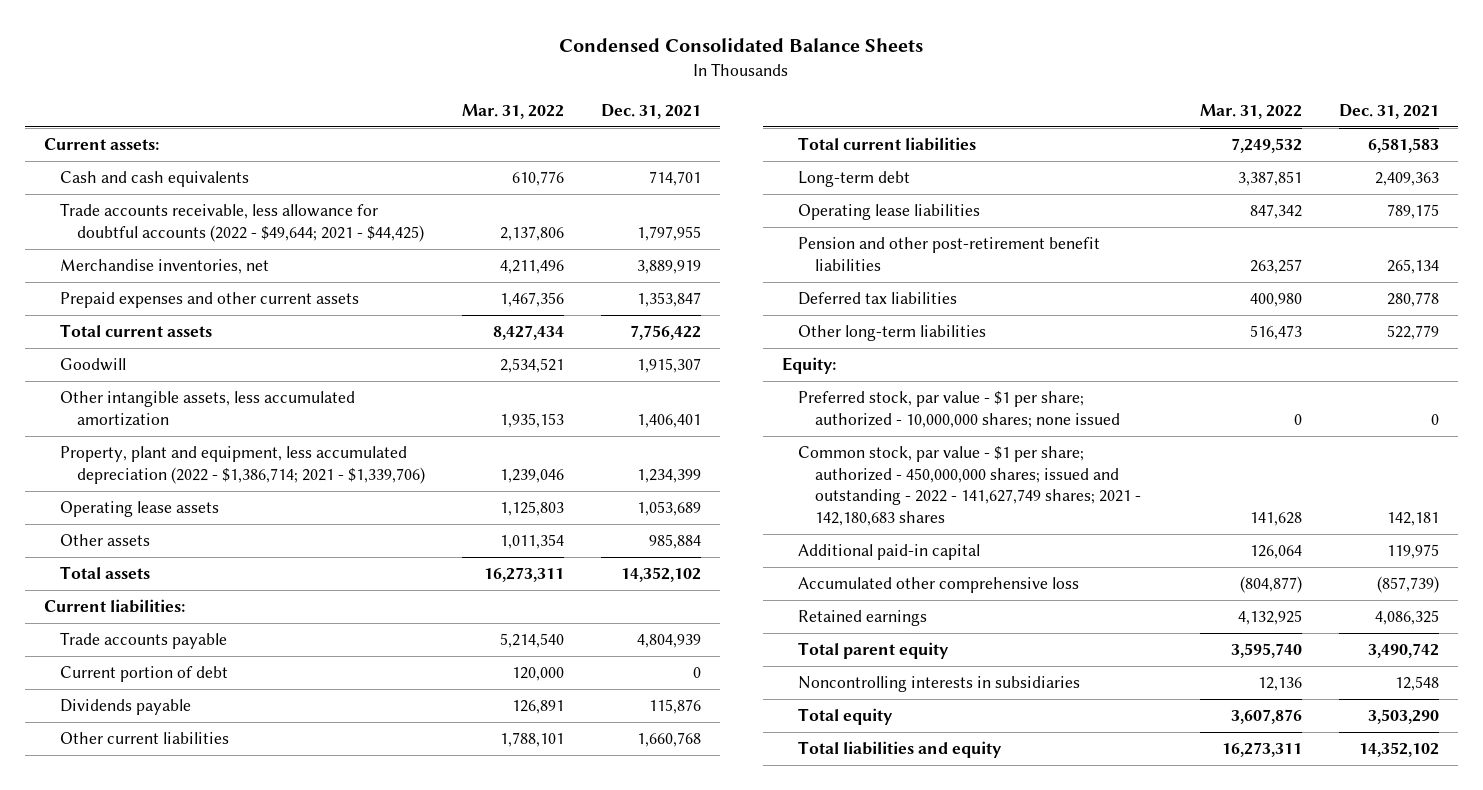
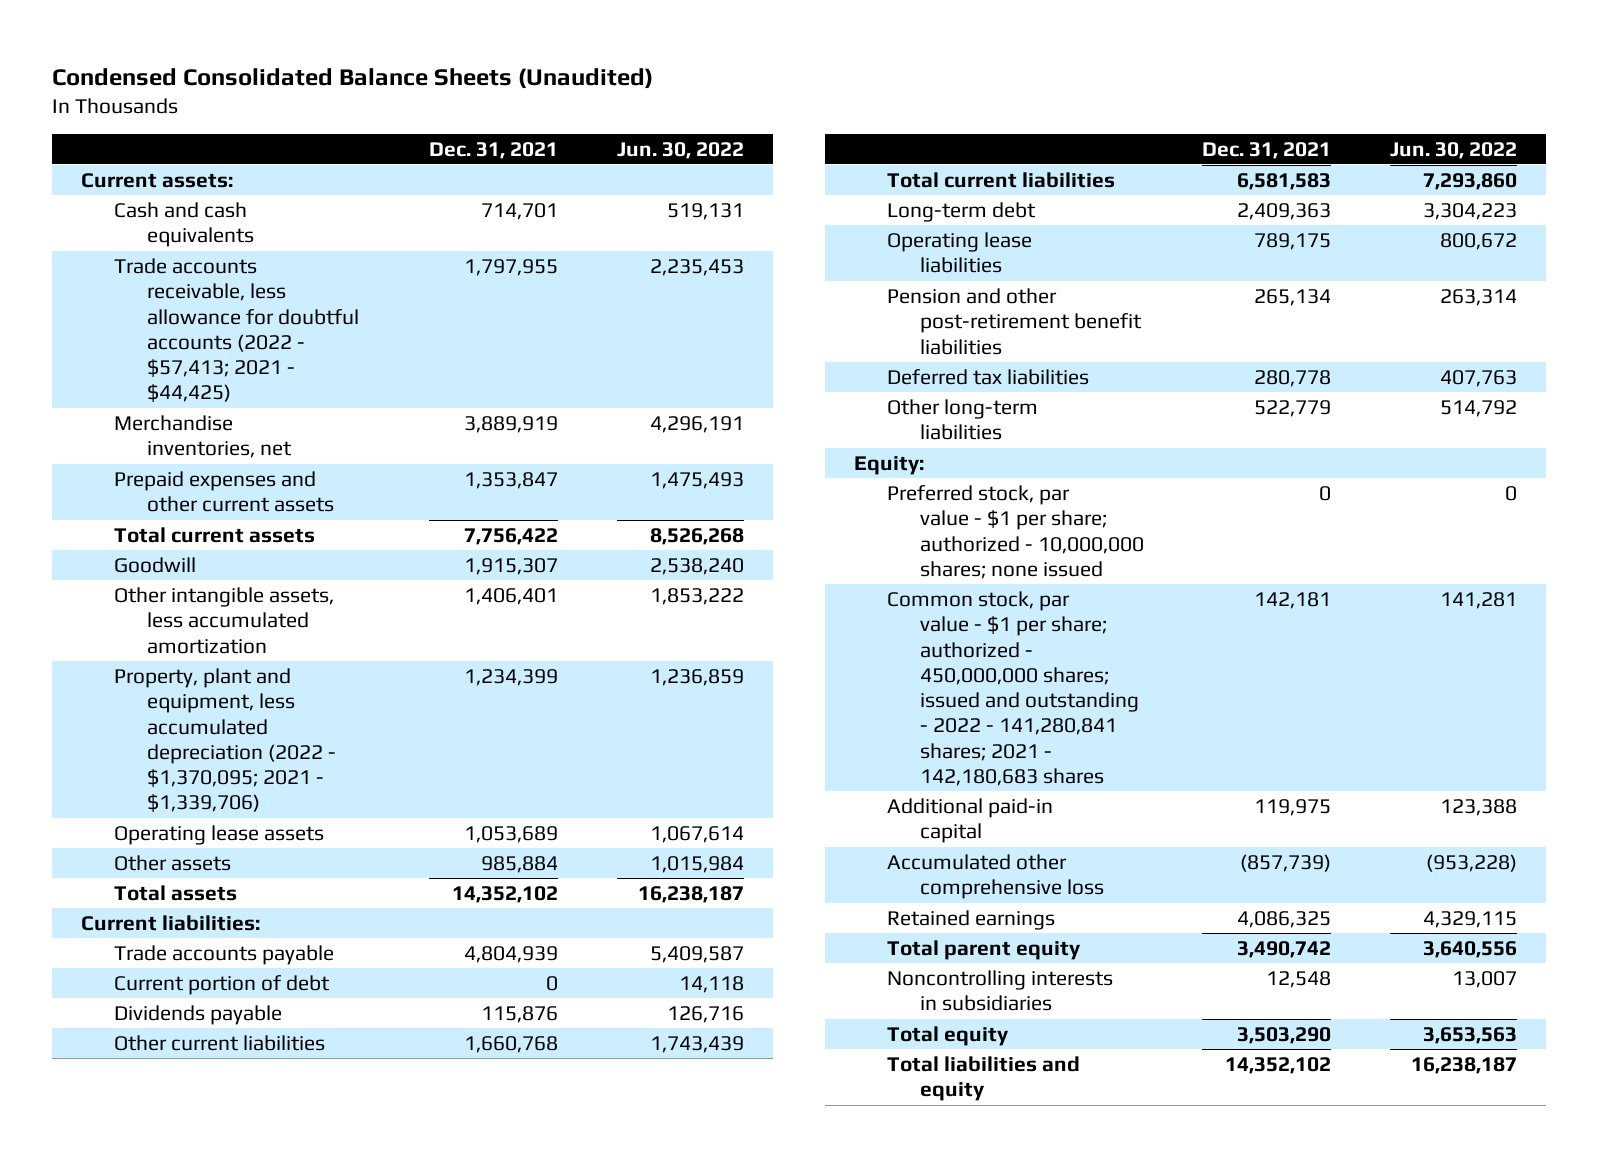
- Condensed Consolidated Balance Sheets
+ Condensed Consolidated Balance Sheets (Unaudited)
- | Mar. 31, 2022 | Dec. 31, 2021
+ | Dec. 31, 2021 | Jun. 30, 2022
- Trade accounts receivable, less allowance for doubtful accounts (2022 - $49,644; 2021 - $44,425) | 2,137,806 | 1,797,955
+ Trade accounts receivable, less allowance for doubtful accounts (2022 - $57,413; 2021 - $44,425) | 1,797,955 | 2,235,453
- Property, plant and equipment, less accumulated depreciation (2022 - $1,386,714; 2021 - $1,339,706) | 1,239,046 | 1,234,399
+ Property, plant and equipment, less accumulated depreciation (2022 - $1,370,095; 2021 - $1,339,706) | 1,234,399 | 1,236,859
- Common stock, par value - $1 per share; authorized - 450,000,000 shares; issued and outstanding - 2022 - 141,627,749 shares; 2021 - 142,180,683 shares | 141,628 | 142,181
+ Common stock, par value - $1 per share; authorized - 450,000,000 shares; issued and outstanding - 2022 - 141,280,841 shares; 2021 - 142,180,683 shares | 142,181 | 141,281

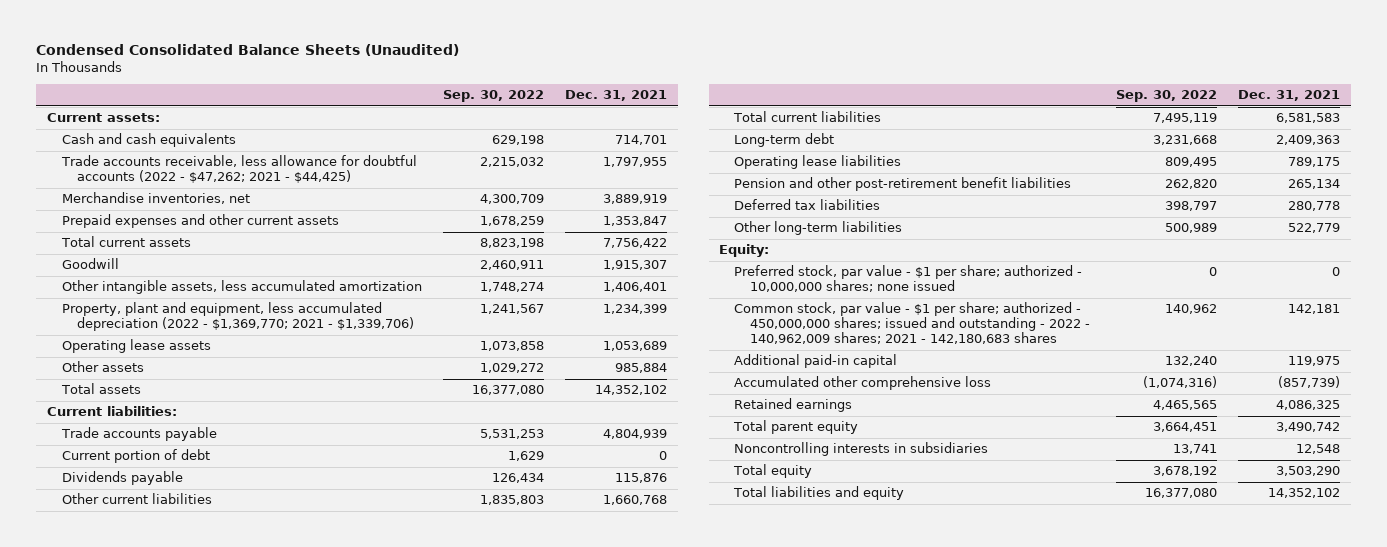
- | Dec. 31, 2021 | Jun. 30, 2022
+ | Sep. 30, 2022 | Dec. 31, 2021
- Trade accounts receivable, less allowance for doubtful accounts (2022 - $57,413; 2021 - $44,425) | 1,797,955 | 2,235,453
+ Trade accounts receivable, less allowance for doubtful accounts (2022 - $47,262; 2021 - $44,425) | 2,215,032 | 1,797,955
- Property, plant and equipment, less accumulated depreciation (2022 - $1,370,095; 2021 - $1,339,706) | 1,234,399 | 1,236,859
+ Property, plant and equipment, less accumulated depreciation (2022 - $1,369,770; 2021 - $1,339,706) | 1,241,567 | 1,234,399
- Common stock, par value - $1 per share; authorized - 450,000,000 shares; issued and outstanding - 2022 - 141,280,841 shares; 2021 - 142,180,683 shares | 142,181 | 141,281
+ Common stock, par value - $1 per share; authorized - 450,000,000 shares; issued and outstanding - 2022 - 140,962,009 shares; 2021 - 142,180,683 shares | 140,962 | 142,181

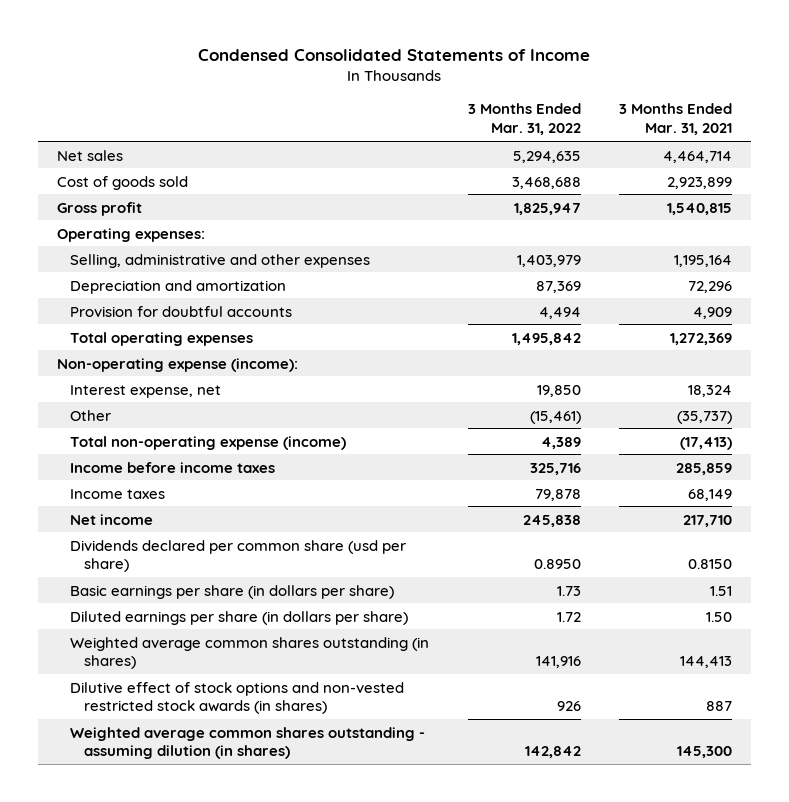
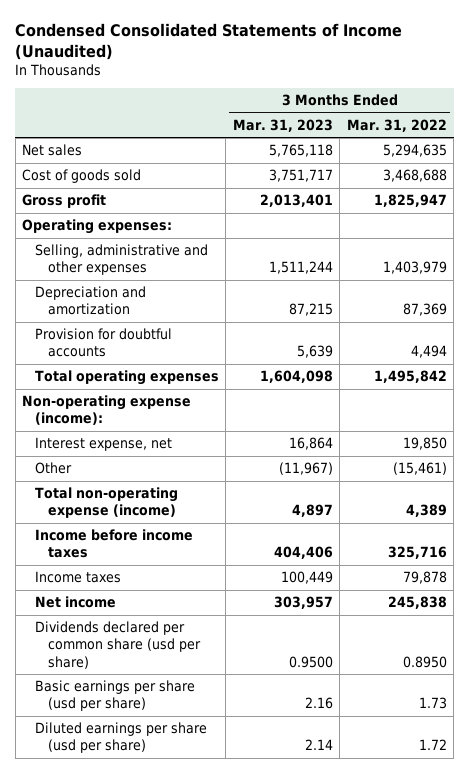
- Condensed Consolidated Statements of Income
+ Condensed Consolidated Statements of Income (Unaudited)
- | 3 Months Ended Mar. 31, 2022 | 3 Months Ended Mar. 31, 2021
+ | 3 Months Ended Mar. 31, 2023 | 3 Months Ended Mar. 31, 2022
- Basic earnings per share (in dollars per share) | 1.73 | 1.51
- Diluted earnings per share (in dollars per share) | 1.72 | 1.50
- Weighted average common shares outstanding (in shares) | 141,916 | 144,413
- Dilutive effect of stock options and non-vested restricted stock awards (in shares) | 926 | 887
- Weighted average common shares outstanding - assuming dilution (in shares) | 142,842 | 145,300
+ Basic earnings per share (usd per share) | 2.16 | 1.73
+ Diluted earnings per share (usd per share) | 2.14 | 1.72

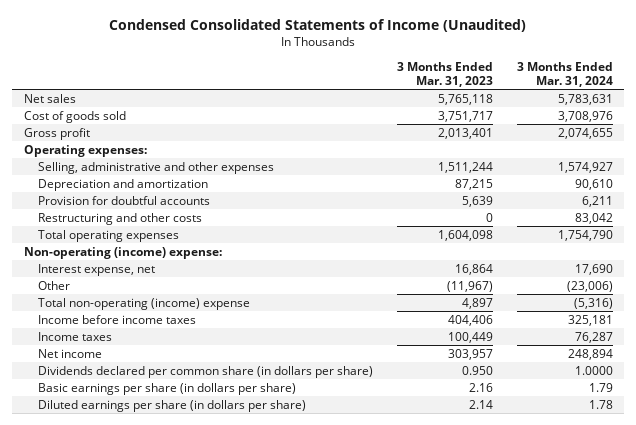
- | 3 Months Ended Mar. 31, 2023 | 3 Months Ended Mar. 31, 2022
+ | 3 Months Ended Mar. 31, 2023 | 3 Months Ended Mar. 31, 2024
+ Restructuring and other costs | 0 | 83,042
- Non-operating expense (income):
+ Non-operating (income) expense:
- Total non-operating expense (income) | 4,897 | 4,389
+ Total non-operating (income) expense | 4,897 | (5,316)
- Dividends declared per common share (usd per share) | 0.9500 | 0.8950
- Basic earnings per share (usd per share) | 2.16 | 1.73
- Diluted earnings per share (usd per share) | 2.14 | 1.72
+ Dividends declared per common share (in dollars per share) | 0.950 | 1.0000
+ Basic earnings per share (in dollars per share) | 2.16 | 1.79
+ Diluted earnings per share (in dollars per share) | 2.14 | 1.78

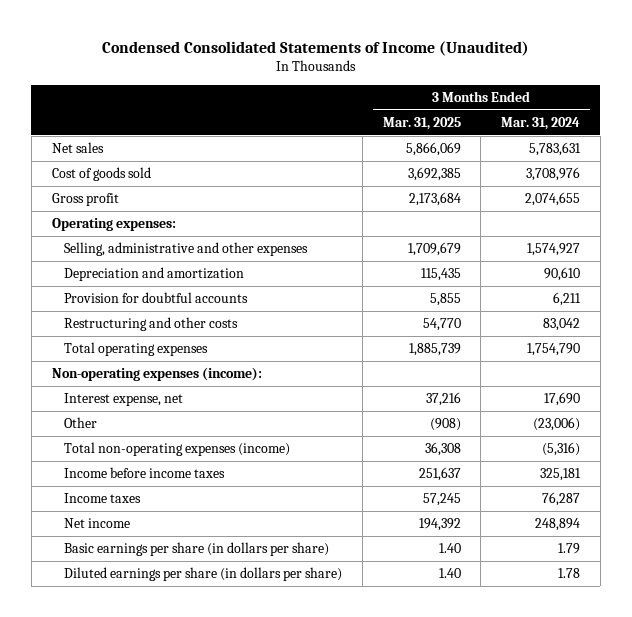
- | 3 Months Ended Mar. 31, 2023 | 3 Months Ended Mar. 31, 2024
+ | 3 Months Ended Mar. 31, 2025 | 3 Months Ended Mar. 31, 2024
- Non-operating (income) expense:
+ Non-operating expenses (income):
- Total non-operating (income) expense | 4,897 | (5,316)
+ Total non-operating expenses (income) | 36,308 | (5,316)
- Dividends declared per common share (in dollars per share) | 0.950 | 1.0000

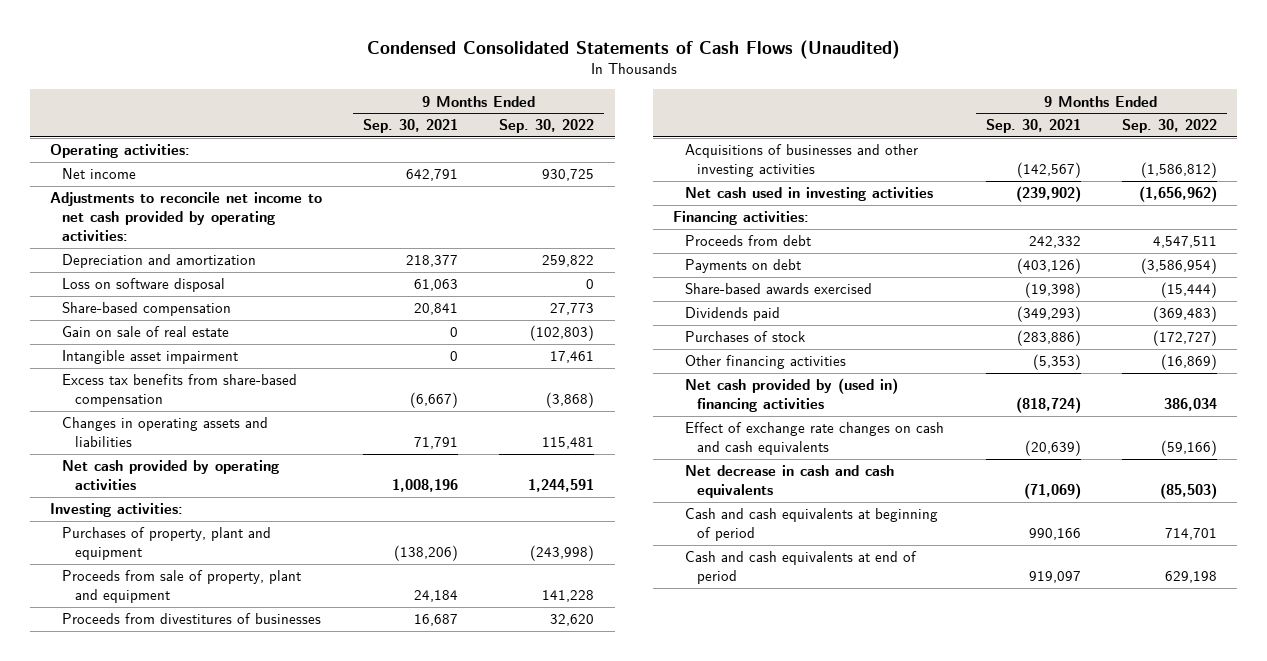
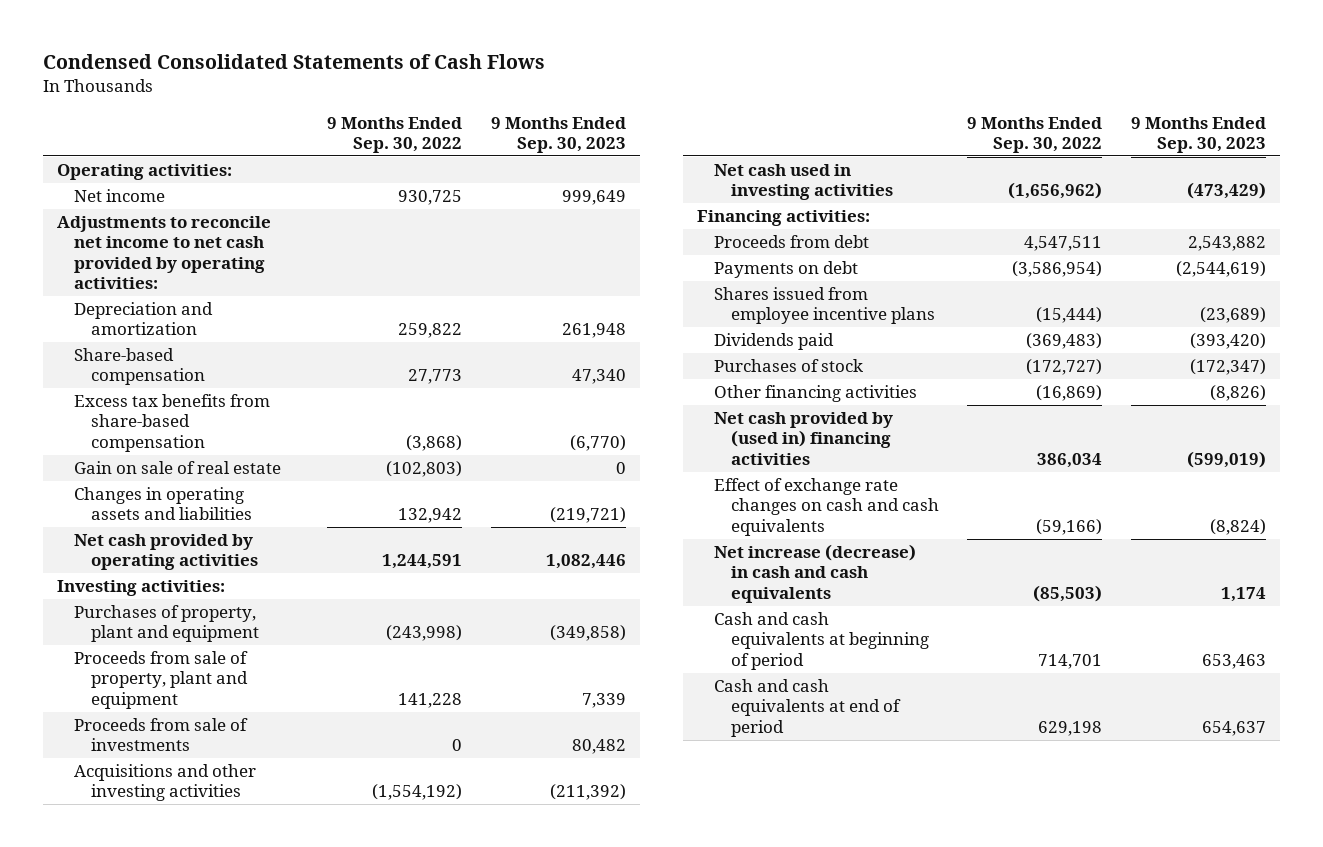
- Condensed Consolidated Statements of Cash Flows (Unaudited)
+ Condensed Consolidated Statements of Cash Flows
- | 9 Months Ended Sep. 30, 2021 | 9 Months Ended Sep. 30, 2022
+ | 9 Months Ended Sep. 30, 2022 | 9 Months Ended Sep. 30, 2023
- Loss on software disposal | 61,063 | 0
- Intangible asset impairment | 0 | 17,461
- Changes in operating assets and liabilities | 71,791 | 115,481
moved down: Gain on sale of real estate | (102,803) | 0
+ Changes in operating assets and liabilities | 132,942 | (219,721)
- Proceeds from divestitures of businesses | 16,687 | 32,620
- Acquisitions of businesses and other investing activities | (142,567) | (1,586,812)
+ Proceeds from sale of investments | 0 | 80,482
+ Acquisitions and other investing activities | (1,554,192) | (211,392)
- Share-based awards exercised | (19,398) | (15,444)
+ Shares issued from employee incentive plans | (15,444) | (23,689)
- Net decrease in cash and cash equivalents | (71,069) | (85,503)
+ Net increase (decrease) in cash and cash equivalents | (85,503) | 1,174

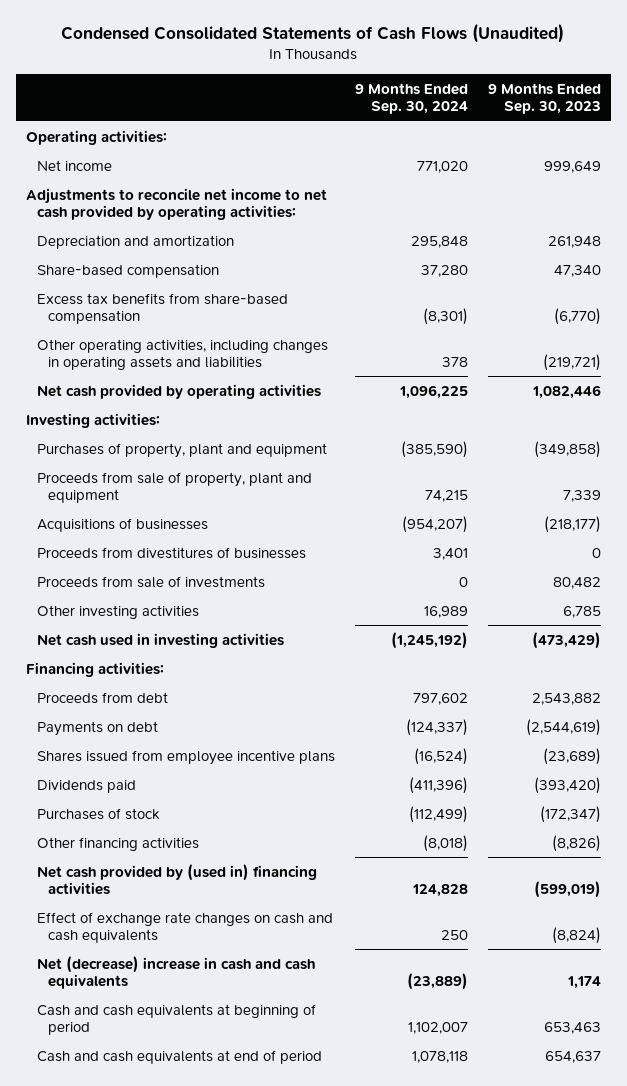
- Condensed Consolidated Statements of Cash Flows
+ Condensed Consolidated Statements of Cash Flows (Unaudited)
- | 9 Months Ended Sep. 30, 2022 | 9 Months Ended Sep. 30, 2023
+ | 9 Months Ended Sep. 30, 2024 | 9 Months Ended Sep. 30, 2023
- Gain on sale of real estate | (102,803) | 0
- Changes in operating assets and liabilities | 132,942 | (219,721)
+ Other operating activities, including changes in operating assets and liabilities | 378 | (219,721)
+ Acquisitions of businesses | (954,207) | (218,177)
+ Proceeds from divestitures of businesses | 3,401 | 0
- Acquisitions and other investing activities | (1,554,192) | (211,392)
+ Other investing activities | 16,989 | 6,785
- Net increase (decrease) in cash and cash equivalents | (85,503) | 1,174
+ Net (decrease) increase in cash and cash equivalents | (23,889) | 1,174

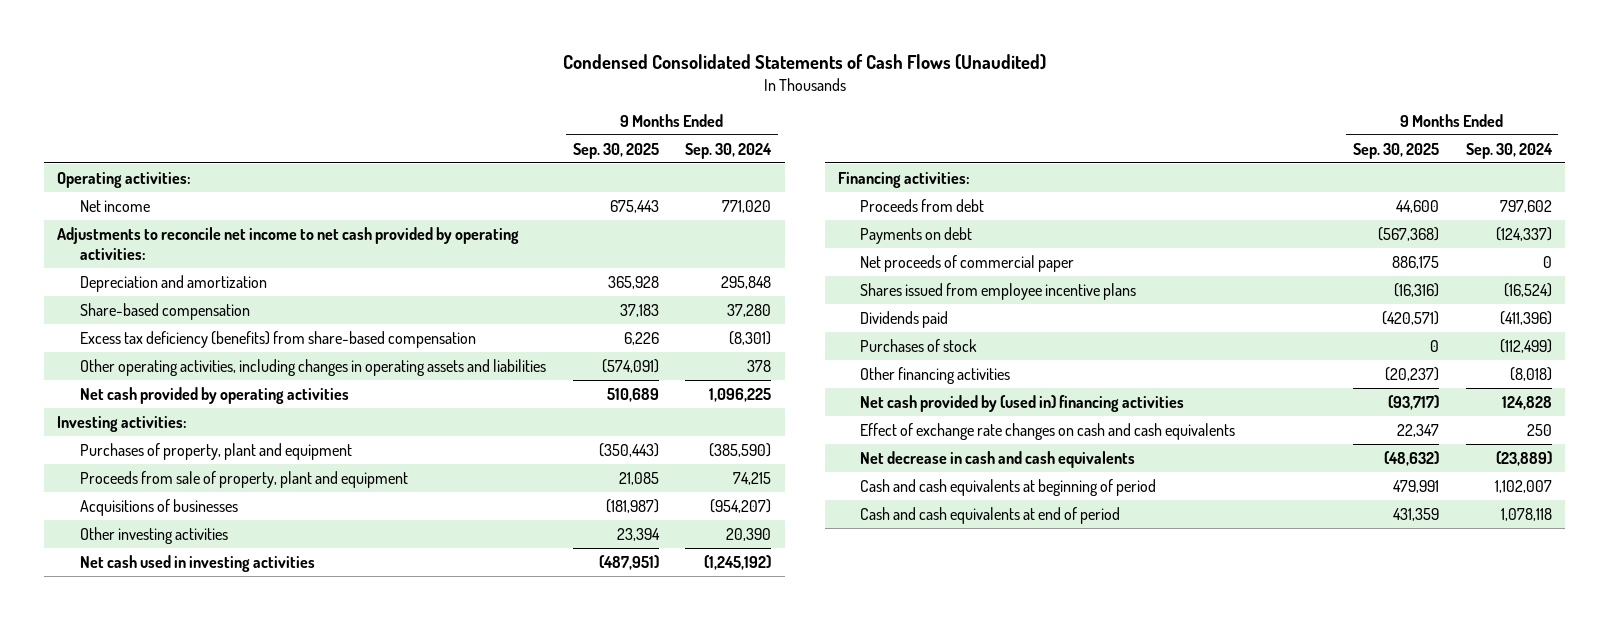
- | 9 Months Ended Sep. 30, 2024 | 9 Months Ended Sep. 30, 2023
+ | 9 Months Ended Sep. 30, 2025 | 9 Months Ended Sep. 30, 2024
- Excess tax benefits from share-based compensation | (8,301) | (6,770)
+ Excess tax deficiency (benefits) from share-based compensation | 6,226 | (8,301)
- Proceeds from divestitures of businesses | 3,401 | 0
- Proceeds from sale of investments | 0 | 80,482
- Other investing activities | 16,989 | 6,785
+ Other investing activities | 23,394 | 20,390
+ Net proceeds of commercial paper | 886,175 | 0
- Net (decrease) increase in cash and cash equivalents | (23,889) | 1,174
+ Net decrease in cash and cash equivalents | (48,632) | (23,889)

